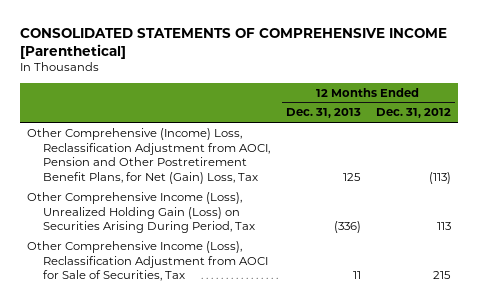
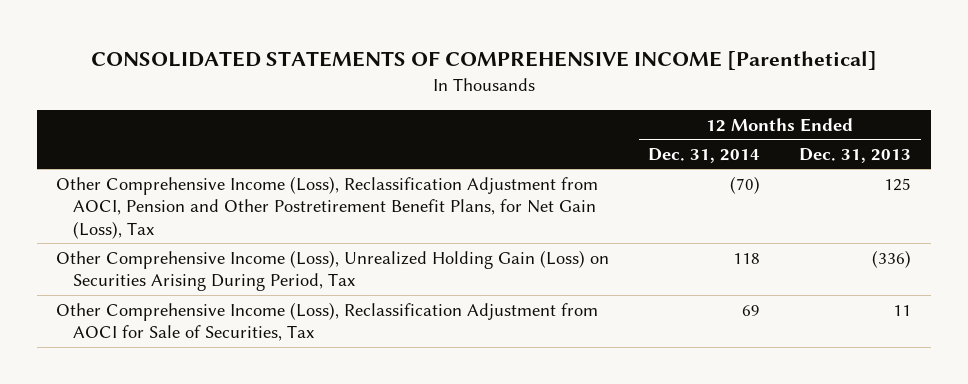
- | 12 Months Ended Dec. 31, 2013 | 12 Months Ended Dec. 31, 2012
+ | 12 Months Ended Dec. 31, 2014 | 12 Months Ended Dec. 31, 2013
- Other Comprehensive (Income) Loss, Reclassification Adjustment from AOCI, Pension and Other Postretirement Benefit Plans, for Net (Gain) Loss, Tax | 125 | (113)
+ Other Comprehensive Income (Loss), Reclassification Adjustment from AOCI, Pension and Other Postretirement Benefit Plans, for Net Gain (Loss), Tax | (70) | 125

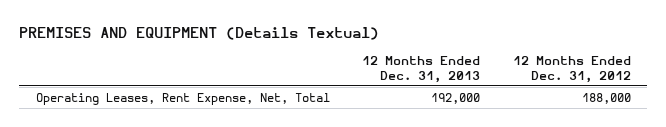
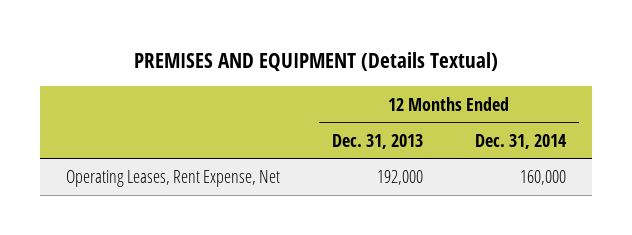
- | 12 Months Ended Dec. 31, 2013 | 12 Months Ended Dec. 31, 2012
+ | 12 Months Ended Dec. 31, 2013 | 12 Months Ended Dec. 31, 2014
- Operating Leases, Rent Expense, Net, Total | 192,000 | 188,000
+ Operating Leases, Rent Expense, Net | 192,000 | 160,000

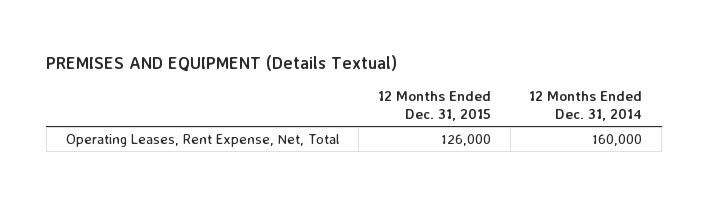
- | 12 Months Ended Dec. 31, 2013 | 12 Months Ended Dec. 31, 2014
+ | 12 Months Ended Dec. 31, 2015 | 12 Months Ended Dec. 31, 2014
- Operating Leases, Rent Expense, Net | 192,000 | 160,000
+ Operating Leases, Rent Expense, Net, Total | 126,000 | 160,000

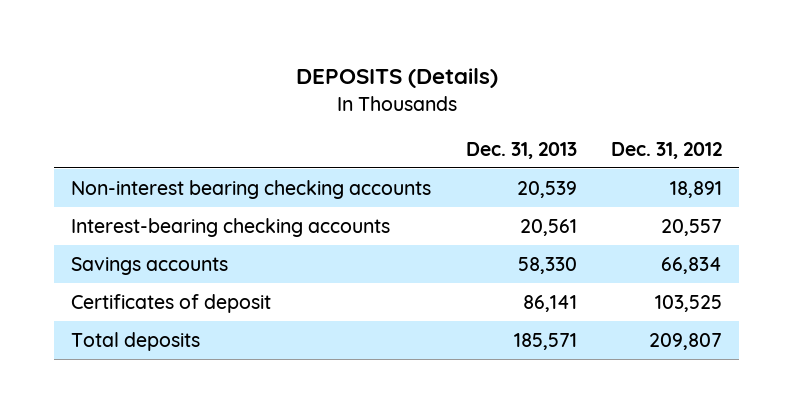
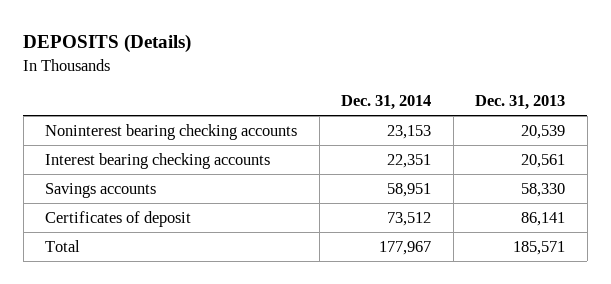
- | Dec. 31, 2013 | Dec. 31, 2012
+ | Dec. 31, 2014 | Dec. 31, 2013
- Non-interest bearing checking accounts | 20,539 | 18,891
- Interest-bearing checking accounts | 20,561 | 20,557
+ Noninterest bearing checking accounts | 23,153 | 20,539
+ Interest bearing checking accounts | 22,351 | 20,561
- Total deposits | 185,571 | 209,807
+ Total | 177,967 | 185,571

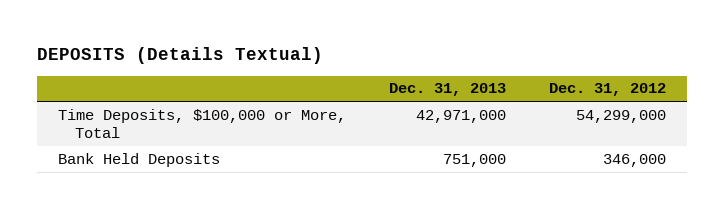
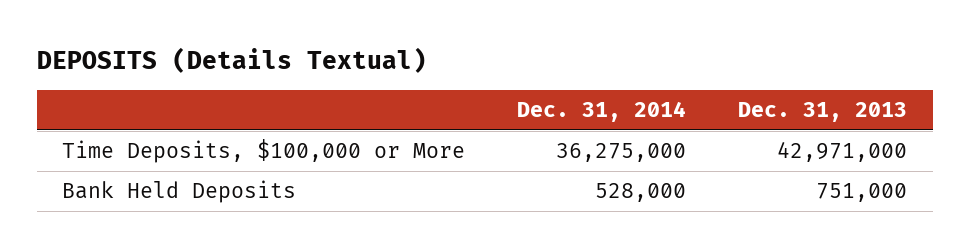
- | Dec. 31, 2013 | Dec. 31, 2012
+ | Dec. 31, 2014 | Dec. 31, 2013
- Time Deposits, $100,000 or More, Total | 42,971,000 | 54,299,000
+ Time Deposits, $100,000 or More | 36,275,000 | 42,971,000

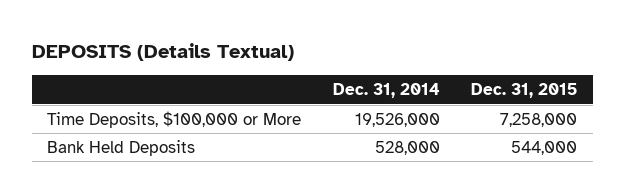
- | Dec. 31, 2014 | Dec. 31, 2013
+ | Dec. 31, 2014 | Dec. 31, 2015
- Time Deposits, $100,000 or More | 36,275,000 | 42,971,000
+ Time Deposits, $100,000 or More | 19,526,000 | 7,258,000

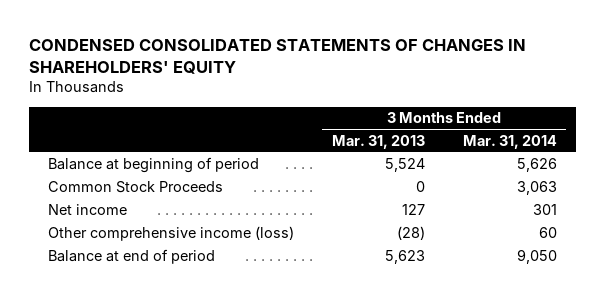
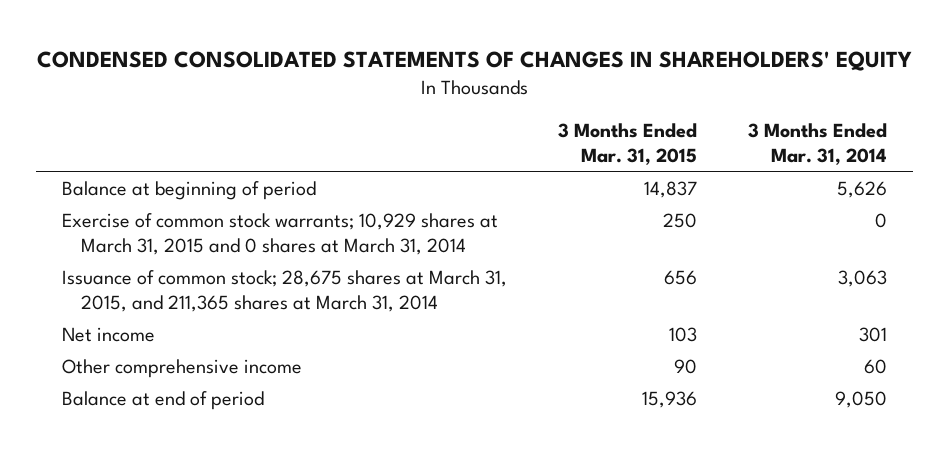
- | 3 Months Ended Mar. 31, 2013 | 3 Months Ended Mar. 31, 2014
+ | 3 Months Ended Mar. 31, 2015 | 3 Months Ended Mar. 31, 2014
- Common Stock Proceeds | 0 | 3,063
+ Exercise of common stock warrants; 10,929 shares at March 31, 2015 and 0 shares at March 31, 2014 | 250 | 0
+ Issuance of common stock; 28,675 shares at March 31, 2015, and 211,365 shares at March 31, 2014 | 656 | 3,063
- Other comprehensive income (loss) | (28) | 60
+ Other comprehensive income | 90 | 60

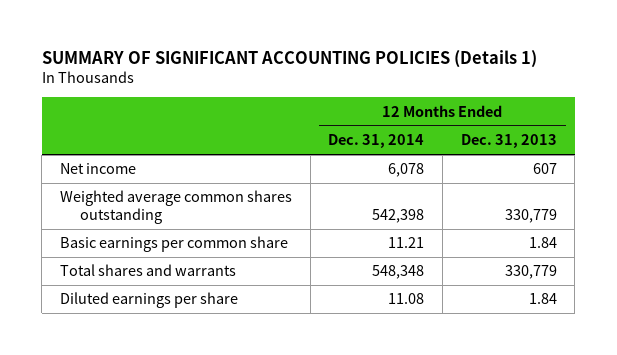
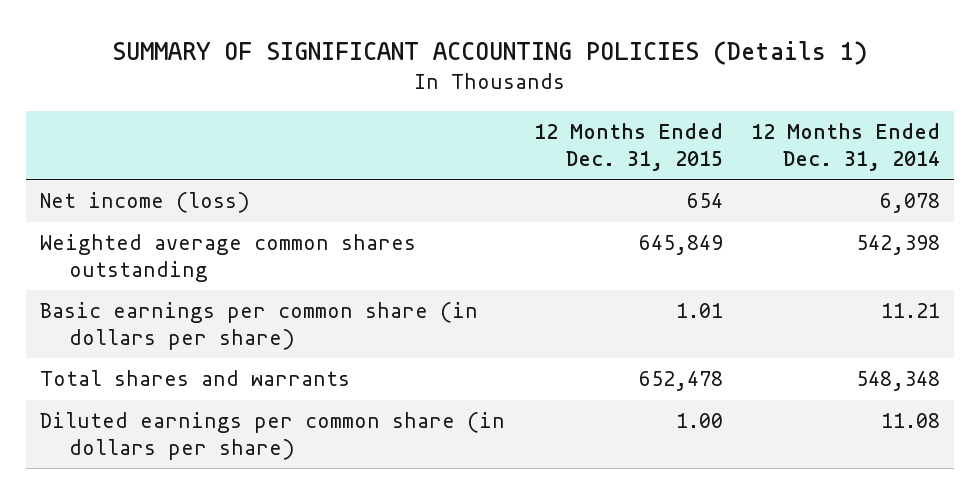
- | 12 Months Ended Dec. 31, 2014 | 12 Months Ended Dec. 31, 2013
+ | 12 Months Ended Dec. 31, 2015 | 12 Months Ended Dec. 31, 2014
- Net income | 6,078 | 607
+ Net income (loss) | 654 | 6,078
- Basic earnings per common share | 11.21 | 1.84
+ Basic earnings per common share (in dollars per share) | 1.01 | 11.21
- Diluted earnings per share | 11.08 | 1.84
+ Diluted earnings per common share (in dollars per share) | 1.00 | 11.08

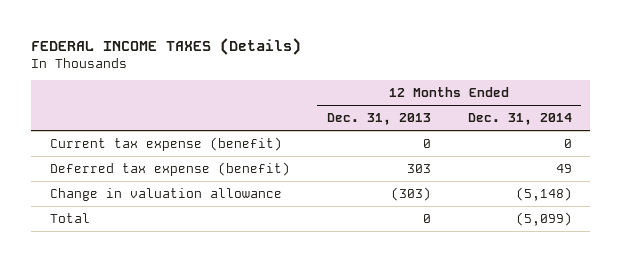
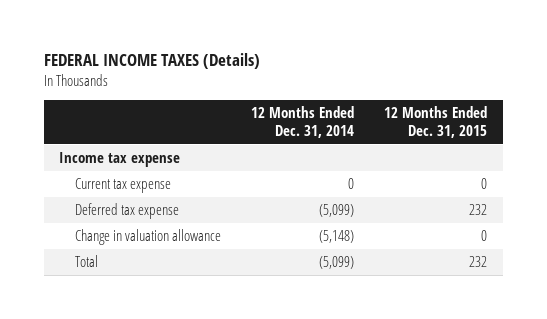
- | 12 Months Ended Dec. 31, 2013 | 12 Months Ended Dec. 31, 2014
+ | 12 Months Ended Dec. 31, 2014 | 12 Months Ended Dec. 31, 2015
- Current tax expense (benefit) | 0 | 0
- Deferred tax expense (benefit) | 303 | 49
+ Income tax expense
+ Current tax expense | 0 | 0
+ Deferred tax expense | (5,099) | 232

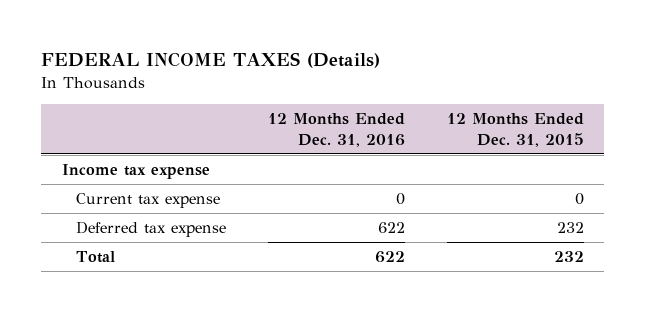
- | 12 Months Ended Dec. 31, 2014 | 12 Months Ended Dec. 31, 2015
+ | 12 Months Ended Dec. 31, 2016 | 12 Months Ended Dec. 31, 2015
- Change in valuation allowance | (5,148) | 0

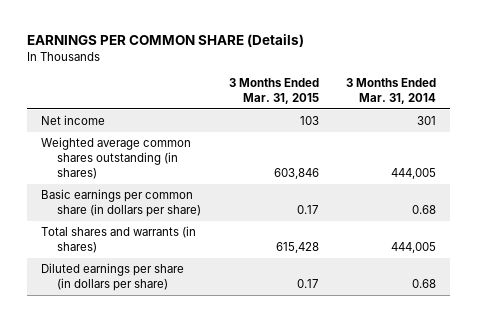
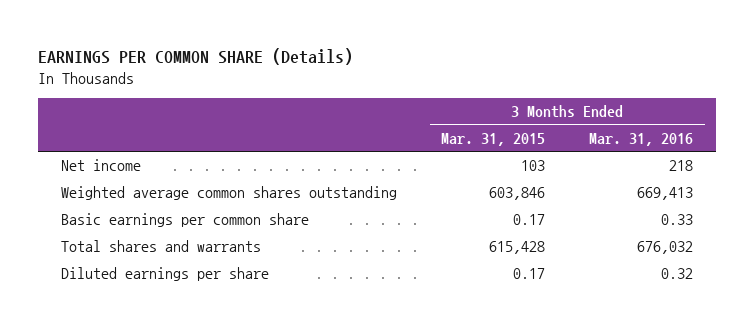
- | 3 Months Ended Mar. 31, 2015 | 3 Months Ended Mar. 31, 2014
+ | 3 Months Ended Mar. 31, 2015 | 3 Months Ended Mar. 31, 2016
- Weighted average common shares outstanding (in shares) | 603,846 | 444,005
- Basic earnings per common share (in dollars per share) | 0.17 | 0.68
- Total shares and warrants (in shares) | 615,428 | 444,005
- Diluted earnings per share (in dollars per share) | 0.17 | 0.68
+ Weighted average common shares outstanding | 603,846 | 669,413
+ Basic earnings per common share | 0.17 | 0.33
+ Total shares and warrants | 615,428 | 676,032
+ Diluted earnings per share | 0.17 | 0.32

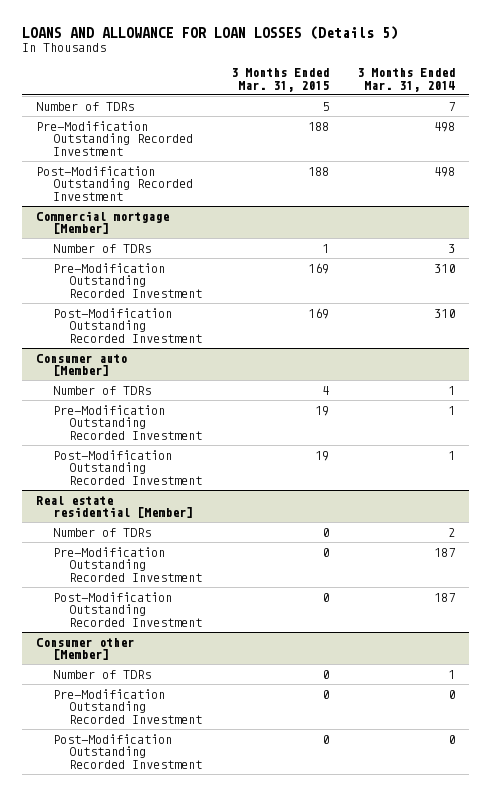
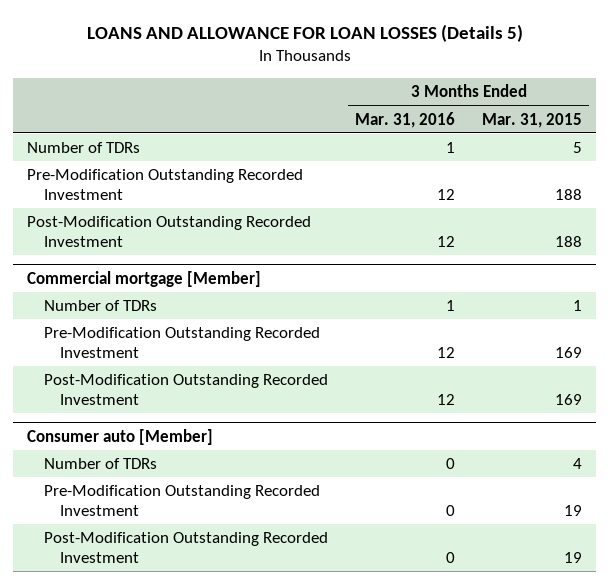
- | 3 Months Ended Mar. 31, 2015 | 3 Months Ended Mar. 31, 2014
+ | 3 Months Ended Mar. 31, 2016 | 3 Months Ended Mar. 31, 2015
- Real estate residential [Member]
- Number of TDRs | 0 | 2
- Pre-Modification Outstanding Recorded Investment | 0 | 187
- Post-Modification Outstanding Recorded Investment | 0 | 187
- Consumer other [Member]
- Number of TDRs | 0 | 1
- Pre-Modification Outstanding Recorded Investment | 0 | 0
- Post-Modification Outstanding Recorded Investment | 0 | 0

